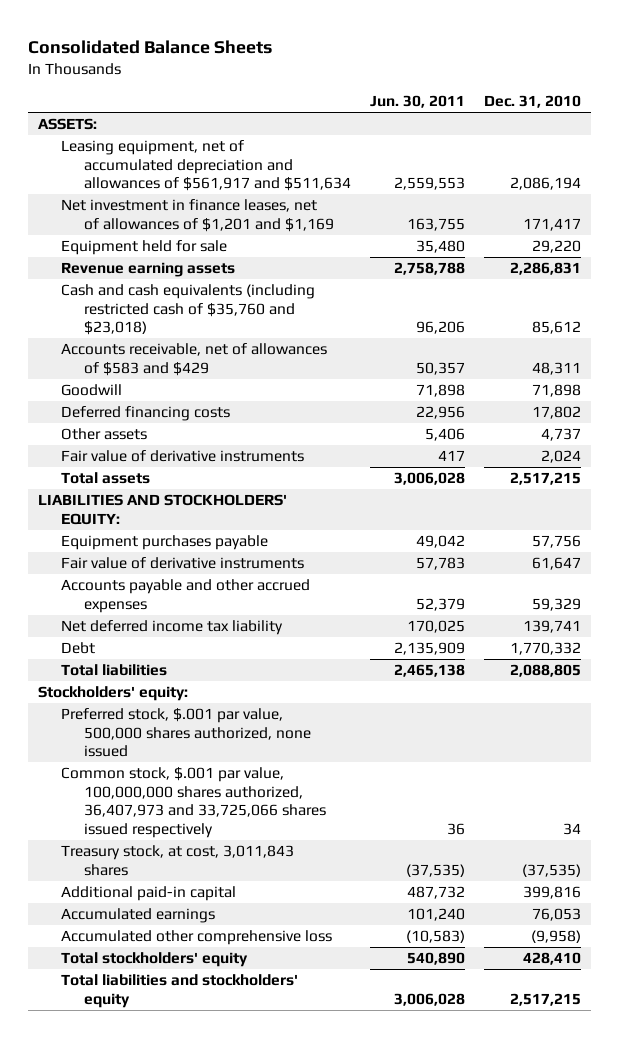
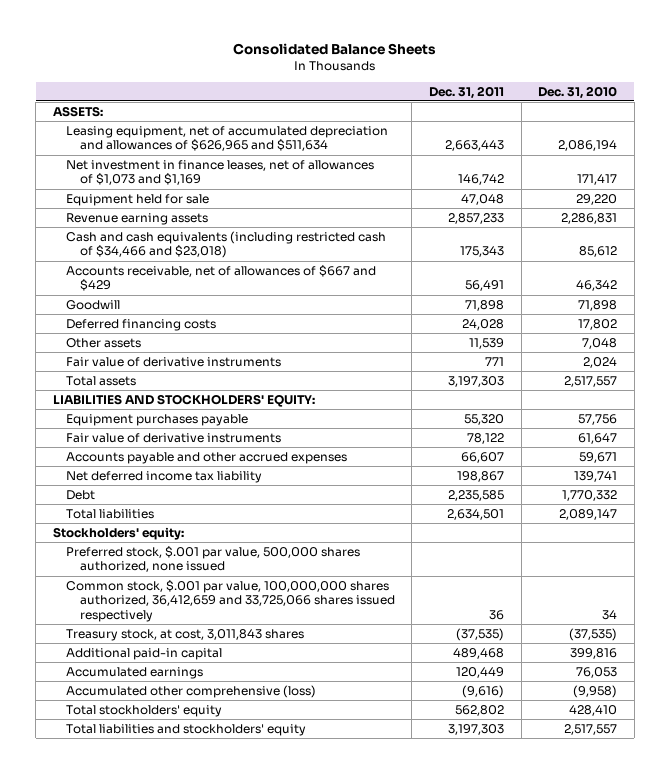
- | Jun. 30, 2011 | Dec. 31, 2010
+ | Dec. 31, 2011 | Dec. 31, 2010
- Leasing equipment, net of accumulated depreciation and allowances of $561,917 and $511,634 | 2,559,553 | 2,086,194
- Net investment in finance leases, net of allowances of $1,201 and $1,169 | 163,755 | 171,417
+ Leasing equipment, net of accumulated depreciation and allowances of $626,965 and $511,634 | 2,663,443 | 2,086,194
+ Net investment in finance leases, net of allowances of $1,073 and $1,169 | 146,742 | 171,417
- Cash and cash equivalents (including restricted cash of $35,760 and $23,018) | 96,206 | 85,612
- Accounts receivable, net of allowances of $583 and $429 | 50,357 | 48,311
+ Cash and cash equivalents (including restricted cash of $34,466 and $23,018) | 175,343 | 85,612
+ Accounts receivable, net of allowances of $667 and $429 | 56,491 | 46,342
- Other assets | 5,406 | 4,737
+ Other assets | 11,539 | 7,048
- Total assets | 3,006,028 | 2,517,215
+ Total assets | 3,197,303 | 2,517,557
- Accounts payable and other accrued expenses | 52,379 | 59,329
+ Accounts payable and other accrued expenses | 66,607 | 59,671
- Total liabilities | 2,465,138 | 2,088,805
+ Total liabilities | 2,634,501 | 2,089,147
- Common stock, $.001 par value, 100,000,000 shares authorized, 36,407,973 and 33,725,066 shares issued respectively | 36 | 34
+ Common stock, $.001 par value, 100,000,000 shares authorized, 36,412,659 and 33,725,066 shares issued respectively | 36 | 34
- Accumulated other comprehensive loss | (10,583) | (9,958)
+ Accumulated other comprehensive (loss) | (9,616) | (9,958)
- Total liabilities and stockholders' equity | 3,006,028 | 2,517,215
+ Total liabilities and stockholders' equity | 3,197,303 | 2,517,557

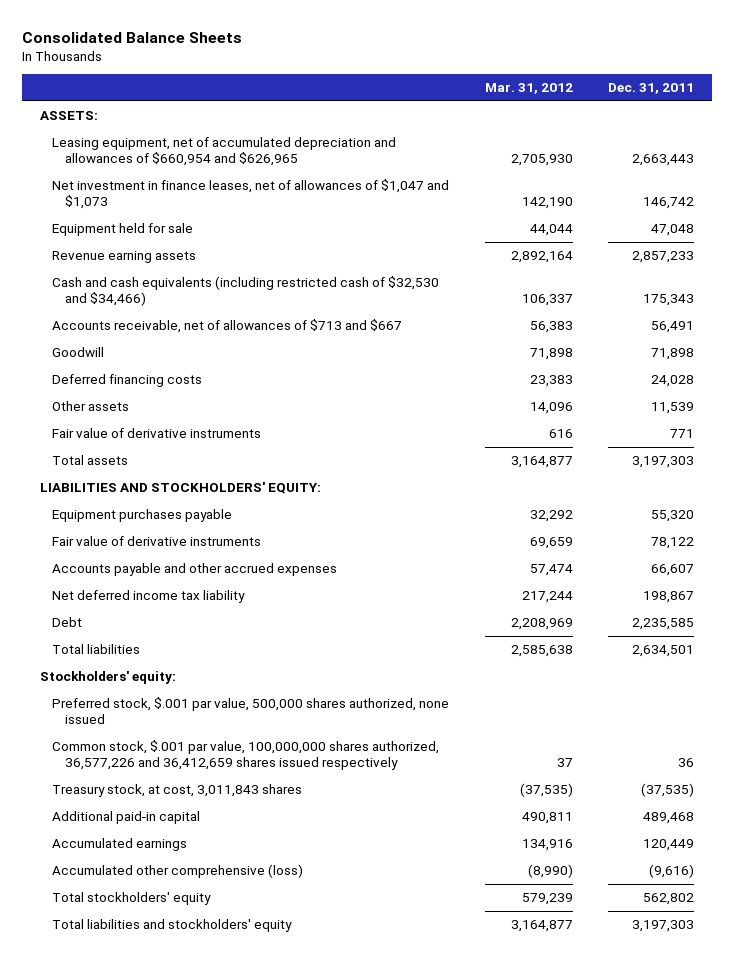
- | Dec. 31, 2011 | Dec. 31, 2010
+ | Mar. 31, 2012 | Dec. 31, 2011
- Leasing equipment, net of accumulated depreciation and allowances of $626,965 and $511,634 | 2,663,443 | 2,086,194
- Net investment in finance leases, net of allowances of $1,073 and $1,169 | 146,742 | 171,417
+ Leasing equipment, net of accumulated depreciation and allowances of $660,954 and $626,965 | 2,705,930 | 2,663,443
+ Net investment in finance leases, net of allowances of $1,047 and $1,073 | 142,190 | 146,742
- Cash and cash equivalents (including restricted cash of $34,466 and $23,018) | 175,343 | 85,612
- Accounts receivable, net of allowances of $667 and $429 | 56,491 | 46,342
+ Cash and cash equivalents (including restricted cash of $32,530 and $34,466) | 106,337 | 175,343
+ Accounts receivable, net of allowances of $713 and $667 | 56,383 | 56,491
- Common stock, $.001 par value, 100,000,000 shares authorized, 36,412,659 and 33,725,066 shares issued respectively | 36 | 34
+ Common stock, $.001 par value, 100,000,000 shares authorized, 36,577,226 and 36,412,659 shares issued respectively | 37 | 36

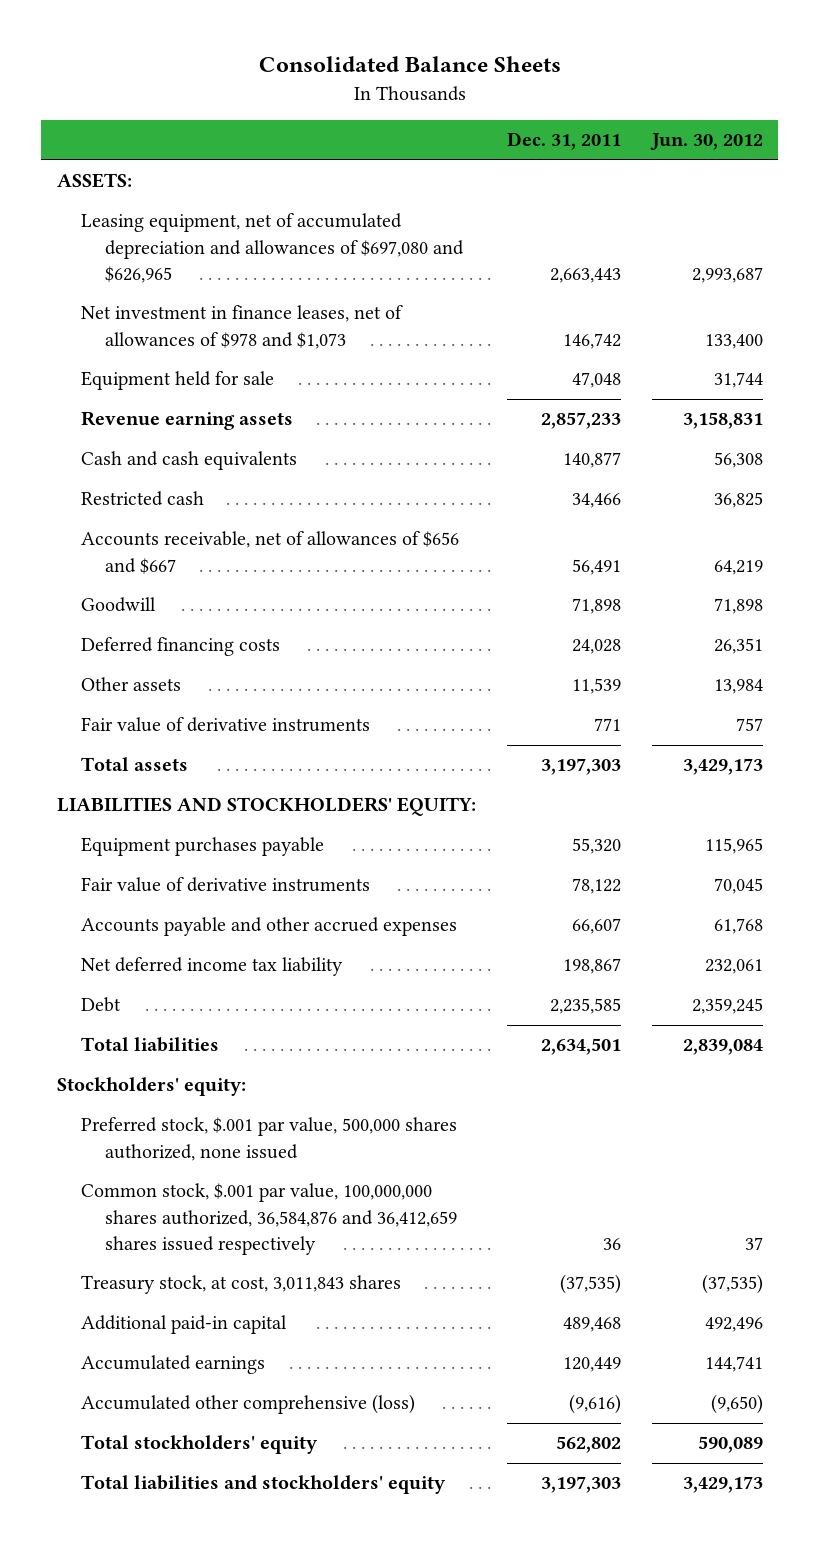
- | Mar. 31, 2012 | Dec. 31, 2011
+ | Dec. 31, 2011 | Jun. 30, 2012
- Leasing equipment, net of accumulated depreciation and allowances of $660,954 and $626,965 | 2,705,930 | 2,663,443
- Net investment in finance leases, net of allowances of $1,047 and $1,073 | 142,190 | 146,742
+ Leasing equipment, net of accumulated depreciation and allowances of $697,080 and $626,965 | 2,663,443 | 2,993,687
+ Net investment in finance leases, net of allowances of $978 and $1,073 | 146,742 | 133,400
- Cash and cash equivalents (including restricted cash of $32,530 and $34,466) | 106,337 | 175,343
- Accounts receivable, net of allowances of $713 and $667 | 56,383 | 56,491
+ Cash and cash equivalents | 140,877 | 56,308
+ Restricted cash | 34,466 | 36,825
+ Accounts receivable, net of allowances of $656 and $667 | 56,491 | 64,219
- Common stock, $.001 par value, 100,000,000 shares authorized, 36,577,226 and 36,412,659 shares issued respectively | 37 | 36
+ Common stock, $.001 par value, 100,000,000 shares authorized, 36,584,876 and 36,412,659 shares issued respectively | 36 | 37

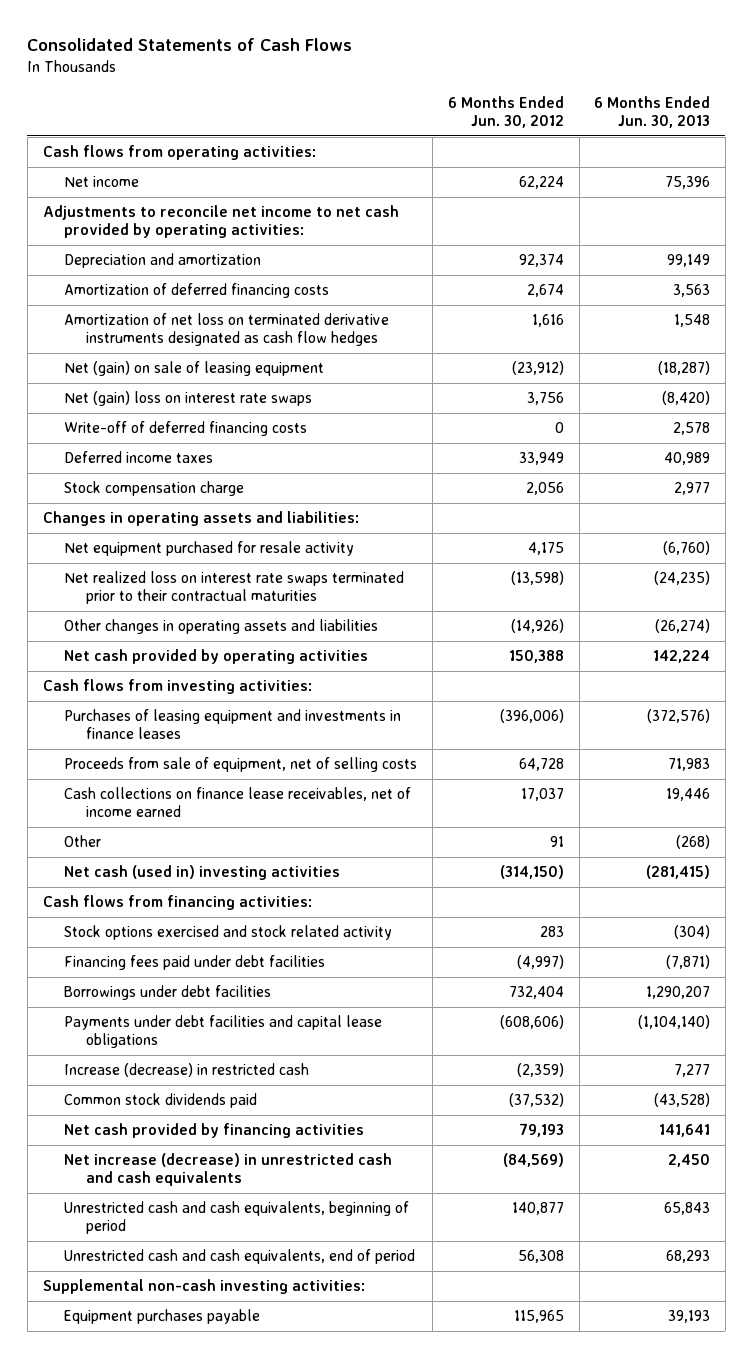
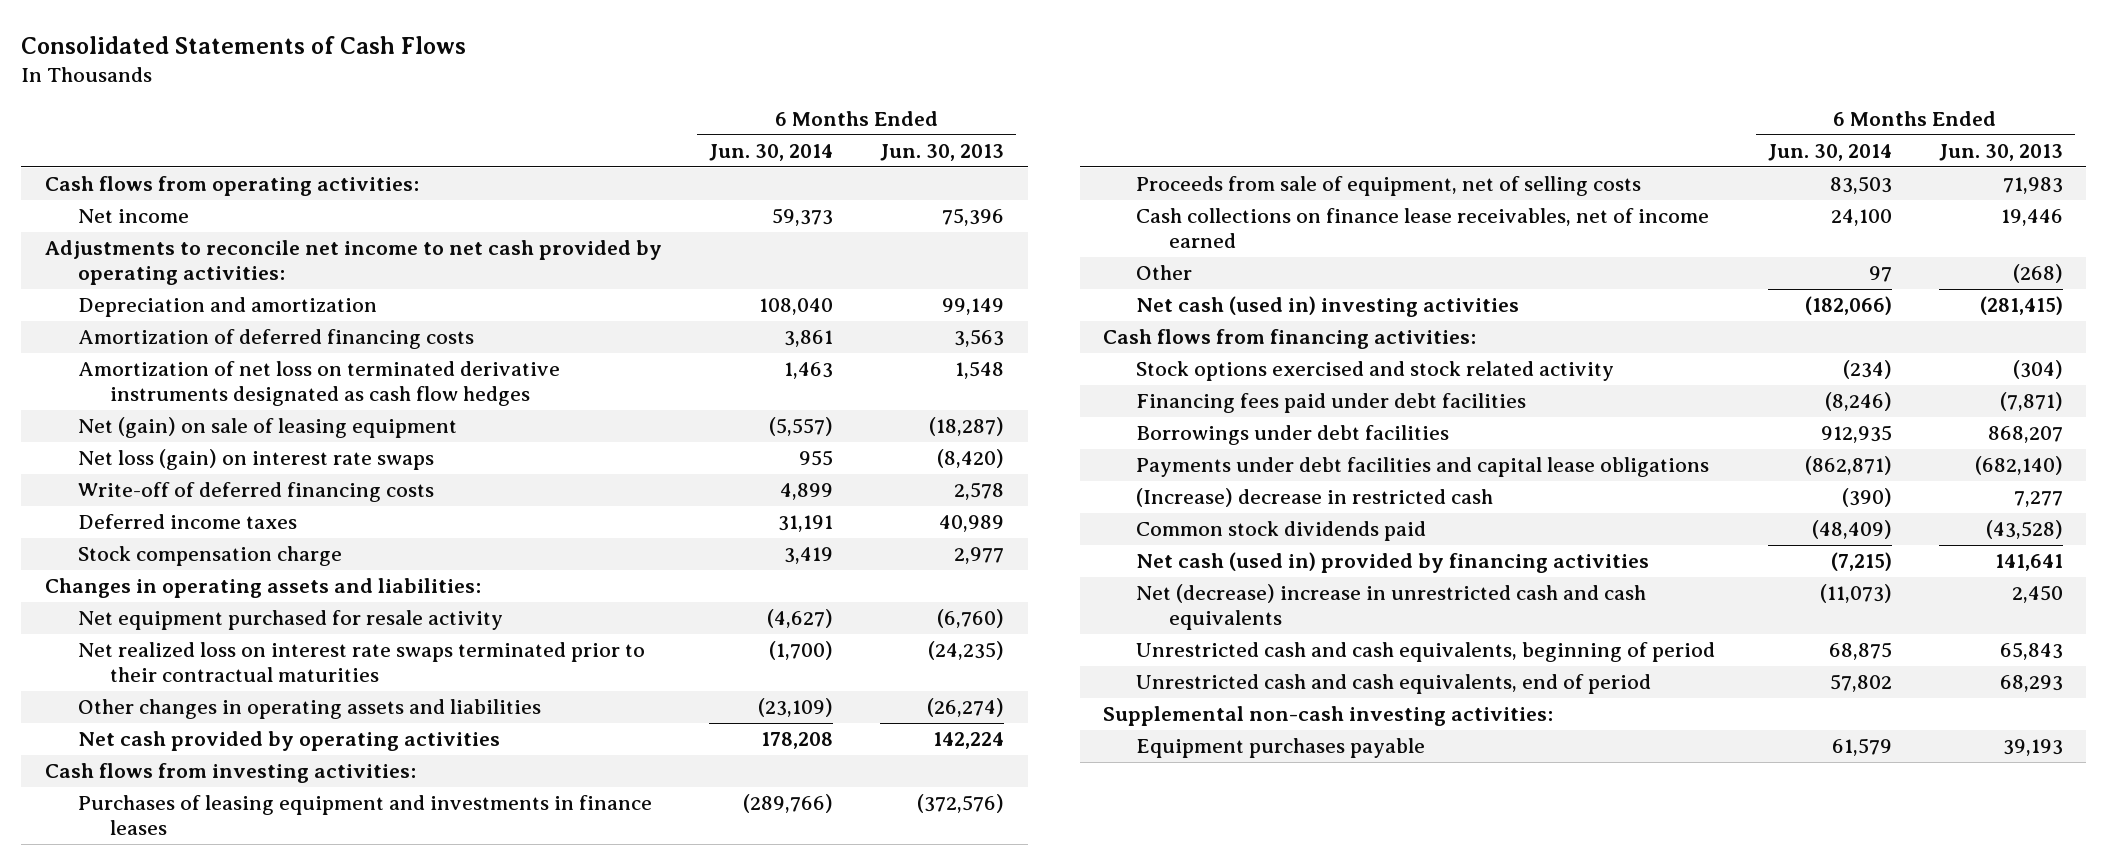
- | 6 Months Ended Jun. 30, 2012 | 6 Months Ended Jun. 30, 2013
+ | 6 Months Ended Jun. 30, 2014 | 6 Months Ended Jun. 30, 2013
- Net (gain) loss on interest rate swaps | 3,756 | (8,420)
+ Net loss (gain) on interest rate swaps | 955 | (8,420)
- Borrowings under debt facilities | 732,404 | 1,290,207
- Payments under debt facilities and capital lease obligations | (608,606) | (1,104,140)
- Increase (decrease) in restricted cash | (2,359) | 7,277
+ Borrowings under debt facilities | 912,935 | 868,207
+ Payments under debt facilities and capital lease obligations | (862,871) | (682,140)
+ (Increase) decrease in restricted cash | (390) | 7,277
- Net cash provided by financing activities | 79,193 | 141,641
- Net increase (decrease) in unrestricted cash and cash equivalents | (84,569) | 2,450
+ Net cash (used in) provided by financing activities | (7,215) | 141,641
+ Net (decrease) increase in unrestricted cash and cash equivalents | (11,073) | 2,450

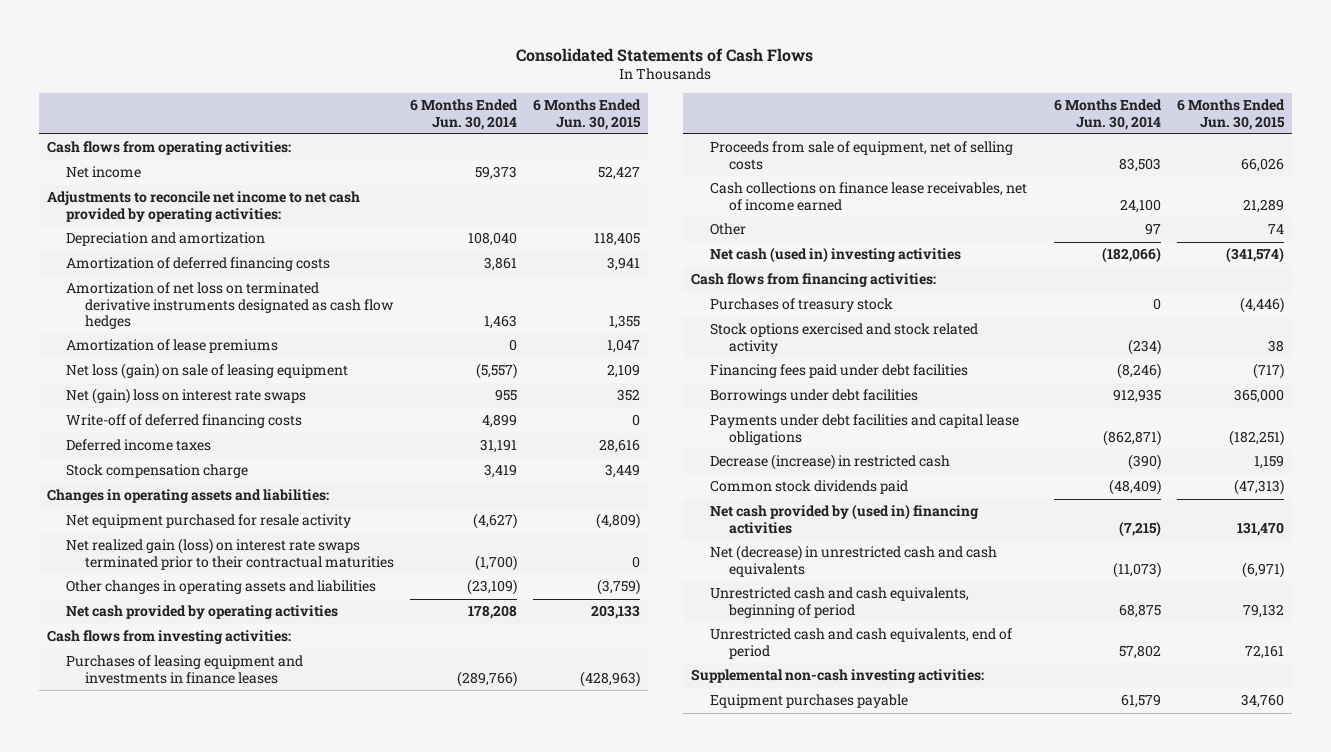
- | 6 Months Ended Jun. 30, 2014 | 6 Months Ended Jun. 30, 2013
+ | 6 Months Ended Jun. 30, 2014 | 6 Months Ended Jun. 30, 2015
- Net (gain) on sale of leasing equipment | (5,557) | (18,287)
- Net loss (gain) on interest rate swaps | 955 | (8,420)
+ Amortization of lease premiums | 0 | 1,047
+ Net loss (gain) on sale of leasing equipment | (5,557) | 2,109
+ Net (gain) loss on interest rate swaps | 955 | 352
- Net realized loss on interest rate swaps terminated prior to their contractual maturities | (1,700) | (24,235)
+ Net realized gain (loss) on interest rate swaps terminated prior to their contractual maturities | (1,700) | 0
+ Purchases of treasury stock | 0 | (4,446)
- (Increase) decrease in restricted cash | (390) | 7,277
+ Decrease (increase) in restricted cash | (390) | 1,159
- Net cash (used in) provided by financing activities | (7,215) | 141,641
- Net (decrease) increase in unrestricted cash and cash equivalents | (11,073) | 2,450
+ Net cash provided by (used in) financing activities | (7,215) | 131,470
+ Net (decrease) in unrestricted cash and cash equivalents | (11,073) | (6,971)

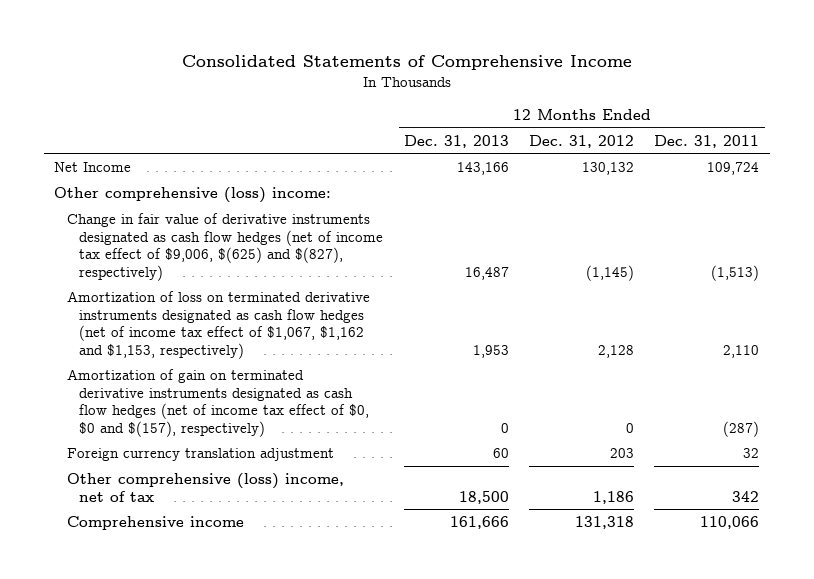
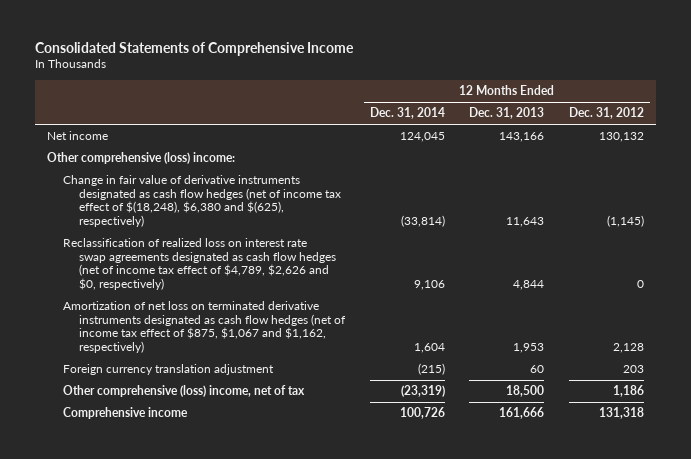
- | 12 Months Ended Dec. 31, 2013 | 12 Months Ended Dec. 31, 2012 | 12 Months Ended Dec. 31, 2011
+ | 12 Months Ended Dec. 31, 2014 | 12 Months Ended Dec. 31, 2013 | 12 Months Ended Dec. 31, 2012
- Net Income | 143,166 | 130,132 | 109,724
+ Net income | 124,045 | 143,166 | 130,132
- Change in fair value of derivative instruments designated as cash flow hedges (net of income tax effect of $9,006, $(625) and $(827), respectively) | 16,487 | (1,145) | (1,513)
- Amortization of loss on terminated derivative instruments designated as cash flow hedges (net of income tax effect of $1,067, $1,162 and $1,153, respectively) | 1,953 | 2,128 | 2,110
- Amortization of gain on terminated derivative instruments designated as cash flow hedges (net of income tax effect of $0, $0 and $(157), respectively) | 0 | 0 | (287)
+ Change in fair value of derivative instruments designated as cash flow hedges (net of income tax effect of $(18,248), $6,380 and $(625), respectively) | (33,814) | 11,643 | (1,145)
+ Reclassification of realized loss on interest rate swap agreements designated as cash flow hedges (net of income tax effect of $4,789, $2,626 and $0, respectively) | 9,106 | 4,844 | 0
+ Amortization of net loss on terminated derivative instruments designated as cash flow hedges (net of income tax effect of $875, $1,067 and $1,162, respectively) | 1,604 | 1,953 | 2,128

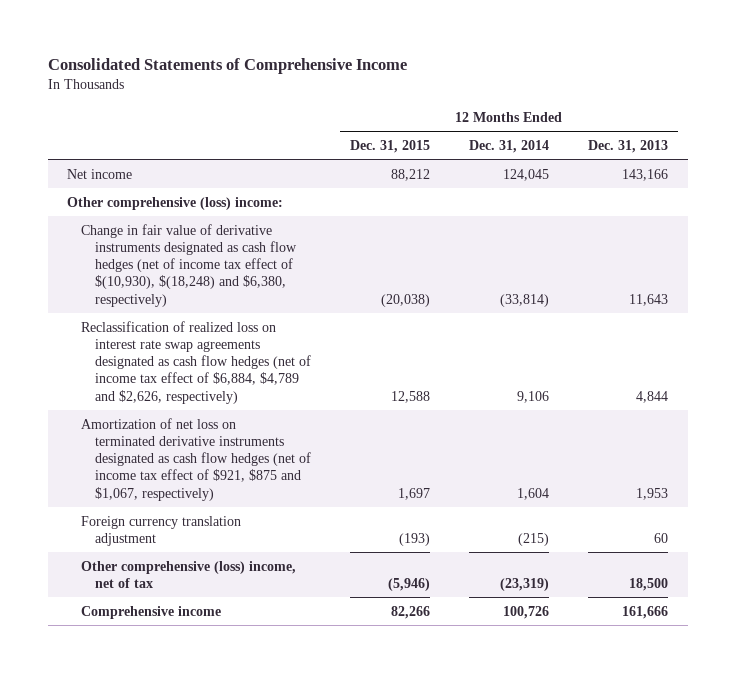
- | 12 Months Ended Dec. 31, 2014 | 12 Months Ended Dec. 31, 2013 | 12 Months Ended Dec. 31, 2012
+ | 12 Months Ended Dec. 31, 2015 | 12 Months Ended Dec. 31, 2014 | 12 Months Ended Dec. 31, 2013
- Change in fair value of derivative instruments designated as cash flow hedges (net of income tax effect of $(18,248), $6,380 and $(625), respectively) | (33,814) | 11,643 | (1,145)
- Reclassification of realized loss on interest rate swap agreements designated as cash flow hedges (net of income tax effect of $4,789, $2,626 and $0, respectively) | 9,106 | 4,844 | 0
- Amortization of net loss on terminated derivative instruments designated as cash flow hedges (net of income tax effect of $875, $1,067 and $1,162, respectively) | 1,604 | 1,953 | 2,128
+ Change in fair value of derivative instruments designated as cash flow hedges (net of income tax effect of $(10,930), $(18,248) and $6,380, respectively) | (20,038) | (33,814) | 11,643
+ Reclassification of realized loss on interest rate swap agreements designated as cash flow hedges (net of income tax effect of $6,884, $4,789 and $2,626, respectively) | 12,588 | 9,106 | 4,844
+ Amortization of net loss on terminated derivative instruments designated as cash flow hedges (net of income tax effect of $921, $875 and $1,067, respectively) | 1,697 | 1,604 | 1,953

